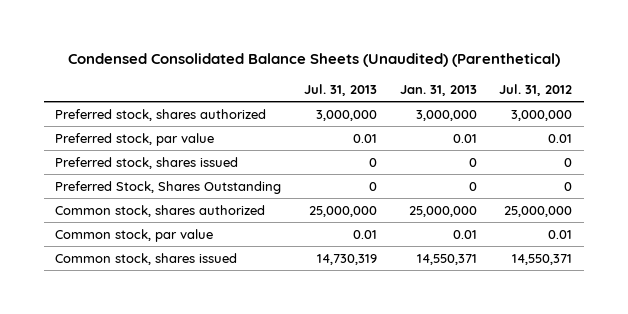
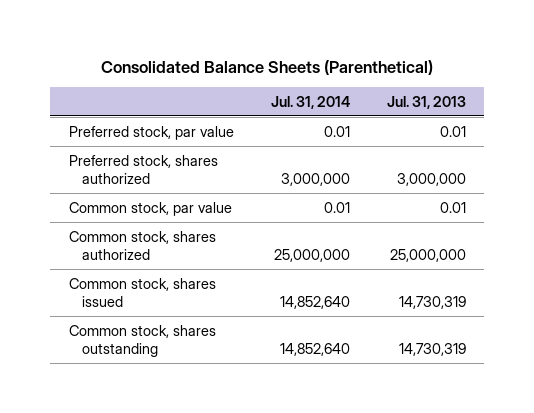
- Condensed Consolidated Balance Sheets (Unaudited) (Parenthetical)
+ Consolidated Balance Sheets (Parenthetical)
- | Jul. 31, 2013 | Jan. 31, 2013 | Jul. 31, 2012
+ | Jul. 31, 2014 | Jul. 31, 2013
- Preferred stock, shares issued | 0 | 0 | 0
- Preferred Stock, Shares Outstanding | 0 | 0 | 0
moved down: Preferred stock, shares authorized | 3,000,000 | 3,000,000
moved down: Common stock, shares authorized | 25,000,000 | 25,000,000
+ Common stock, shares outstanding | 14,852,640 | 14,730,319

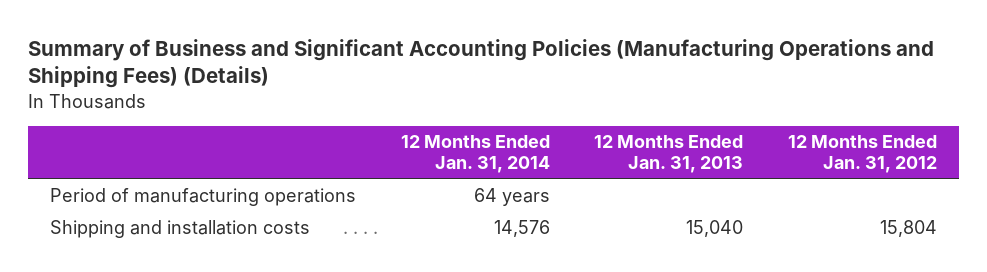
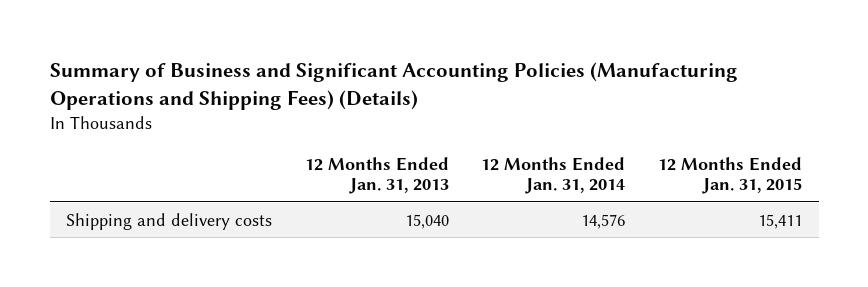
- | 12 Months Ended Jan. 31, 2014 | 12 Months Ended Jan. 31, 2013 | 12 Months Ended Jan. 31, 2012
+ | 12 Months Ended Jan. 31, 2013 | 12 Months Ended Jan. 31, 2014 | 12 Months Ended Jan. 31, 2015
- Period of manufacturing operations | 64 years | |
- Shipping and installation costs | 14,576 | 15,040 | 15,804
+ Shipping and delivery costs | 15,040 | 14,576 | 15,411

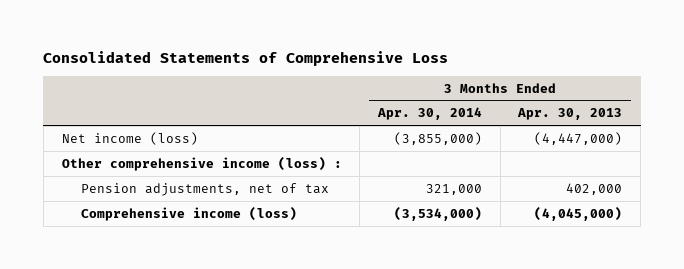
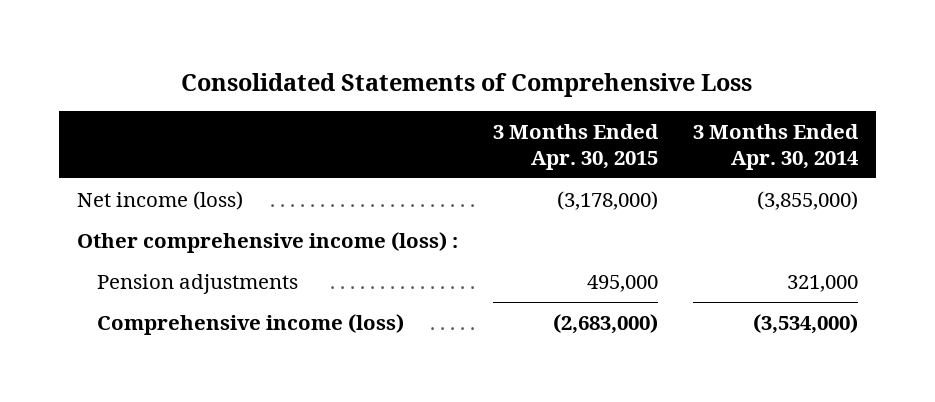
- | 3 Months Ended Apr. 30, 2014 | 3 Months Ended Apr. 30, 2013
+ | 3 Months Ended Apr. 30, 2015 | 3 Months Ended Apr. 30, 2014
- Pension adjustments, net of tax | 321,000 | 402,000
+ Pension adjustments | 495,000 | 321,000

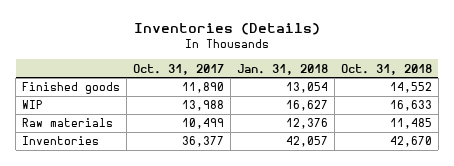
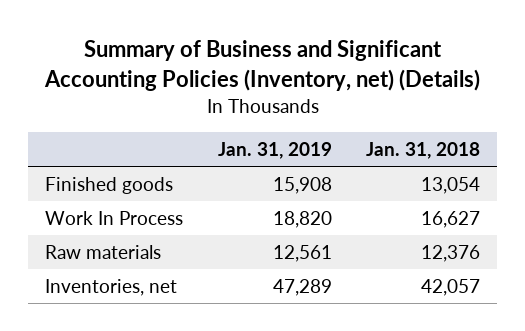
- Inventories (Details)
+ Summary of Business and Significant Accounting Policies (Inventory, net) (Details)
- | Oct. 31, 2017 | Jan. 31, 2018 | Oct. 31, 2018
+ | Jan. 31, 2019 | Jan. 31, 2018
- WIP | 13,988 | 16,627 | 16,633
+ Work In Process | 18,820 | 16,627
- Inventories | 36,377 | 42,057 | 42,670
+ Inventories, net | 47,289 | 42,057

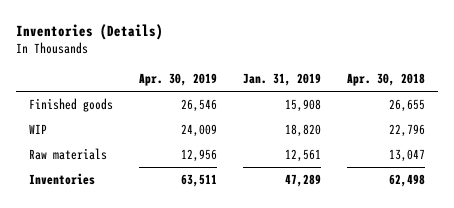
- Summary of Business and Significant Accounting Policies (Inventory, net) (Details)
+ Inventories (Details)
- | Jan. 31, 2019 | Jan. 31, 2018
+ | Apr. 30, 2019 | Jan. 31, 2019 | Apr. 30, 2018
- Work In Process | 18,820 | 16,627
+ WIP | 24,009 | 18,820 | 22,796
- Inventories, net | 47,289 | 42,057
+ Inventories | 63,511 | 47,289 | 62,498

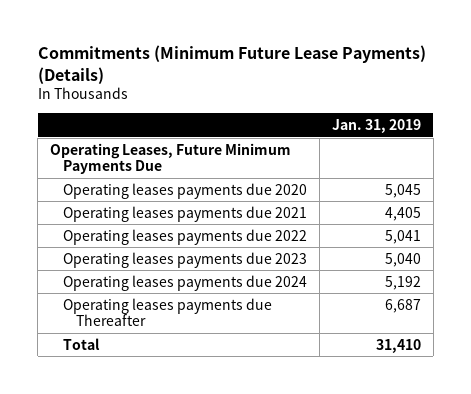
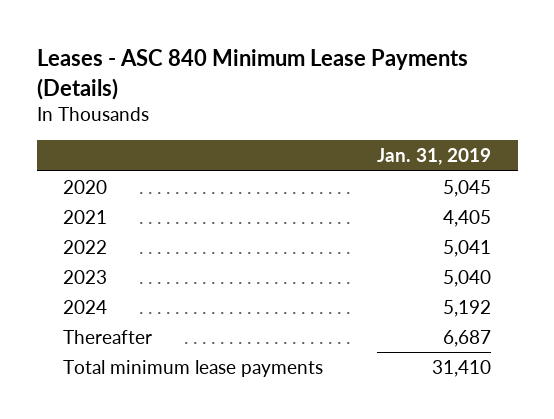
- Commitments (Minimum Future Lease Payments) (Details)
+ Leases - ASC 840 Minimum Lease Payments (Details)
- Operating Leases, Future Minimum Payments Due
- Operating leases payments due 2020 | 5,045
- Operating leases payments due 2021 | 4,405
- Operating leases payments due 2022 | 5,041
- Operating leases payments due 2023 | 5,040
- Operating leases payments due 2024 | 5,192
- Operating leases payments due Thereafter | 6,687
- Total | 31,410
+ 2020 | 5,045
+ 2021 | 4,405
+ 2022 | 5,041
+ 2023 | 5,040
+ 2024 | 5,192
+ Thereafter | 6,687
+ Total minimum lease payments | 31,410

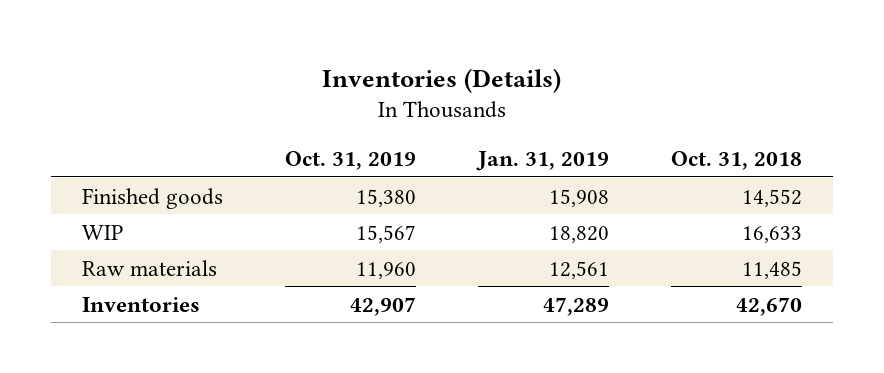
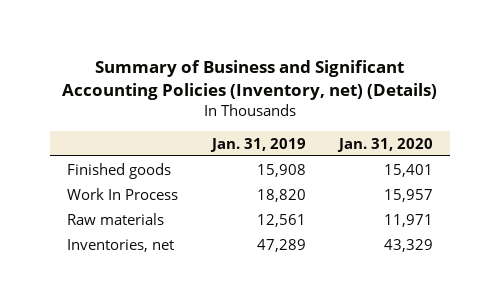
- Inventories (Details)
+ Summary of Business and Significant Accounting Policies (Inventory, net) (Details)
- | Oct. 31, 2019 | Jan. 31, 2019 | Oct. 31, 2018
+ | Jan. 31, 2019 | Jan. 31, 2020
- WIP | 15,567 | 18,820 | 16,633
+ Work In Process | 18,820 | 15,957
- Inventories | 42,907 | 47,289 | 42,670
+ Inventories, net | 47,289 | 43,329

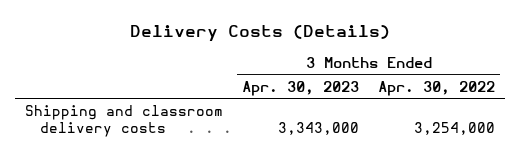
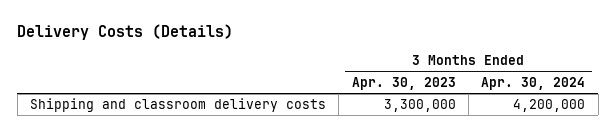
- | 3 Months Ended Apr. 30, 2023 | 3 Months Ended Apr. 30, 2022
+ | 3 Months Ended Apr. 30, 2023 | 3 Months Ended Apr. 30, 2024
- Shipping and classroom delivery costs | 3,343,000 | 3,254,000
+ Shipping and classroom delivery costs | 3,300,000 | 4,200,000

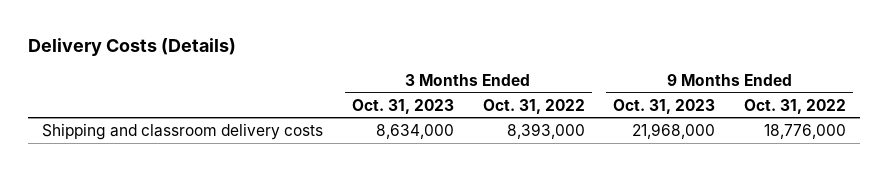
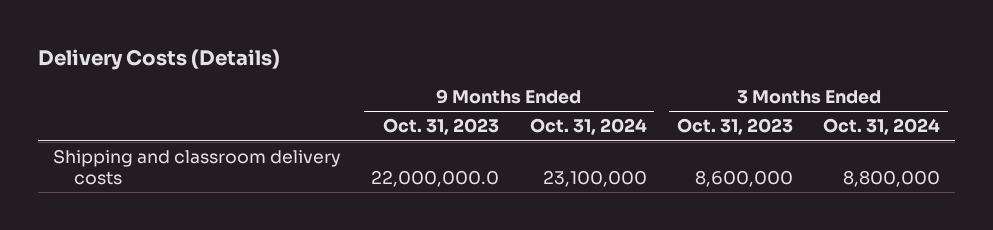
- | 3 Months Ended Oct. 31, 2023 | 3 Months Ended Oct. 31, 2022 | 9 Months Ended Oct. 31, 2023 | 9 Months Ended Oct. 31, 2022
+ | 9 Months Ended Oct. 31, 2023 | 9 Months Ended Oct. 31, 2024 | 3 Months Ended Oct. 31, 2023 | 3 Months Ended Oct. 31, 2024
- Shipping and classroom delivery costs | 8,634,000 | 8,393,000 | 21,968,000 | 18,776,000
+ Shipping and classroom delivery costs | 22,000,000.0 | 23,100,000 | 8,600,000 | 8,800,000

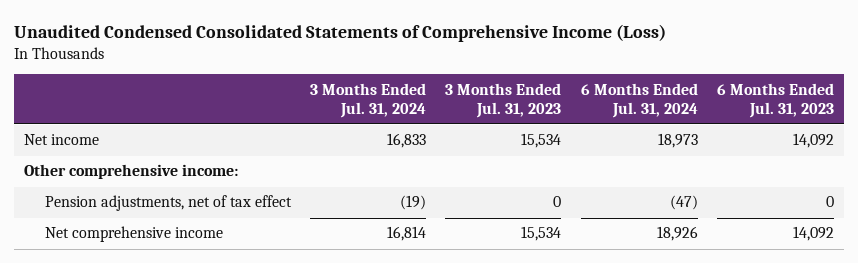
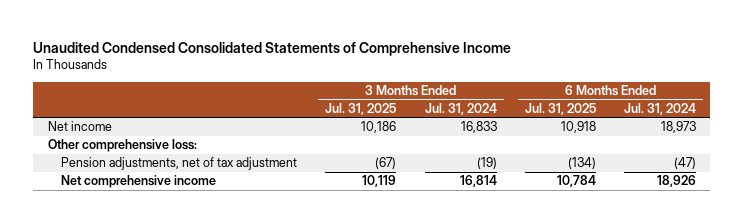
- Unaudited Condensed Consolidated Statements of Comprehensive Income (Loss)
+ Unaudited Condensed Consolidated Statements of Comprehensive Income
- | 3 Months Ended Jul. 31, 2024 | 3 Months Ended Jul. 31, 2023 | 6 Months Ended Jul. 31, 2024 | 6 Months Ended Jul. 31, 2023
+ | 3 Months Ended Jul. 31, 2025 | 3 Months Ended Jul. 31, 2024 | 6 Months Ended Jul. 31, 2025 | 6 Months Ended Jul. 31, 2024
- Other comprehensive income:
- Pension adjustments, net of tax effect | (19) | 0 | (47) | 0
+ Other comprehensive loss:
+ Pension adjustments, net of tax adjustment | (67) | (19) | (134) | (47)

